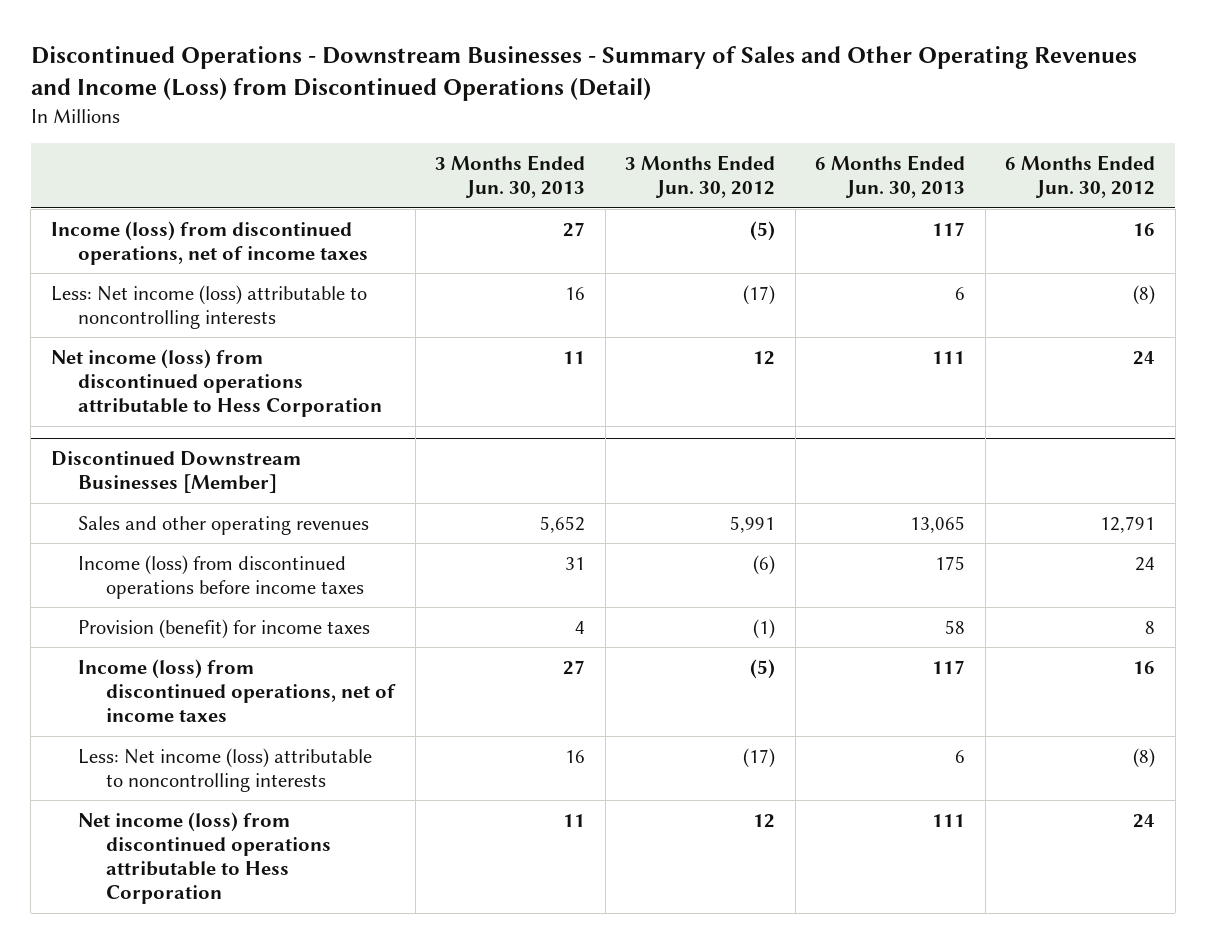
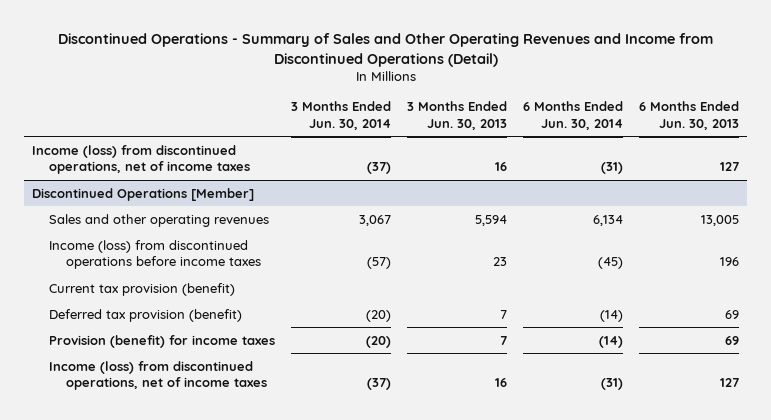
- Discontinued Operations - Downstream Businesses - Summary of Sales and Other Operating Revenues and Income (Loss) from Discontinued Operations (Detail)
+ Discontinued Operations - Summary of Sales and Other Operating Revenues and Income from Discontinued Operations (Detail)
- | 3 Months Ended Jun. 30, 2013 | 3 Months Ended Jun. 30, 2012 | 6 Months Ended Jun. 30, 2013 | 6 Months Ended Jun. 30, 2012
+ | 3 Months Ended Jun. 30, 2014 | 3 Months Ended Jun. 30, 2013 | 6 Months Ended Jun. 30, 2014 | 6 Months Ended Jun. 30, 2013
- Income (loss) from discontinued operations, net of income taxes | 27 | (5) | 117 | 16
- Less: Net income (loss) attributable to noncontrolling interests | 16 | (17) | 6 | (8)
- Net income (loss) from discontinued operations attributable to Hess Corporation | 11 | 12 | 111 | 24
- Discontinued Downstream Businesses [Member]
- Sales and other operating revenues | 5,652 | 5,991 | 13,065 | 12,791
- Income (loss) from discontinued operations before income taxes | 31 | (6) | 175 | 24
- Provision (benefit) for income taxes | 4 | (1) | 58 | 8
- Income (loss) from discontinued operations, net of income taxes | 27 | (5) | 117 | 16
- Less: Net income (loss) attributable to noncontrolling interests | 16 | (17) | 6 | (8)
- Net income (loss) from discontinued operations attributable to Hess Corporation | 11 | 12 | 111 | 24
+ Income (loss) from discontinued operations, net of income taxes | (37) | 16 | (31) | 127
+ Discontinued Operations [Member]
+ Sales and other operating revenues | 3,067 | 5,594 | 6,134 | 13,005
+ Income (loss) from discontinued operations before income taxes | (57) | 23 | (45) | 196
+ Current tax provision (benefit)
+ Deferred tax provision (benefit) | (20) | 7 | (14) | 69
+ Provision (benefit) for income taxes | (20) | 7 | (14) | 69
+ Income (loss) from discontinued operations, net of income taxes | (37) | 16 | (31) | 127

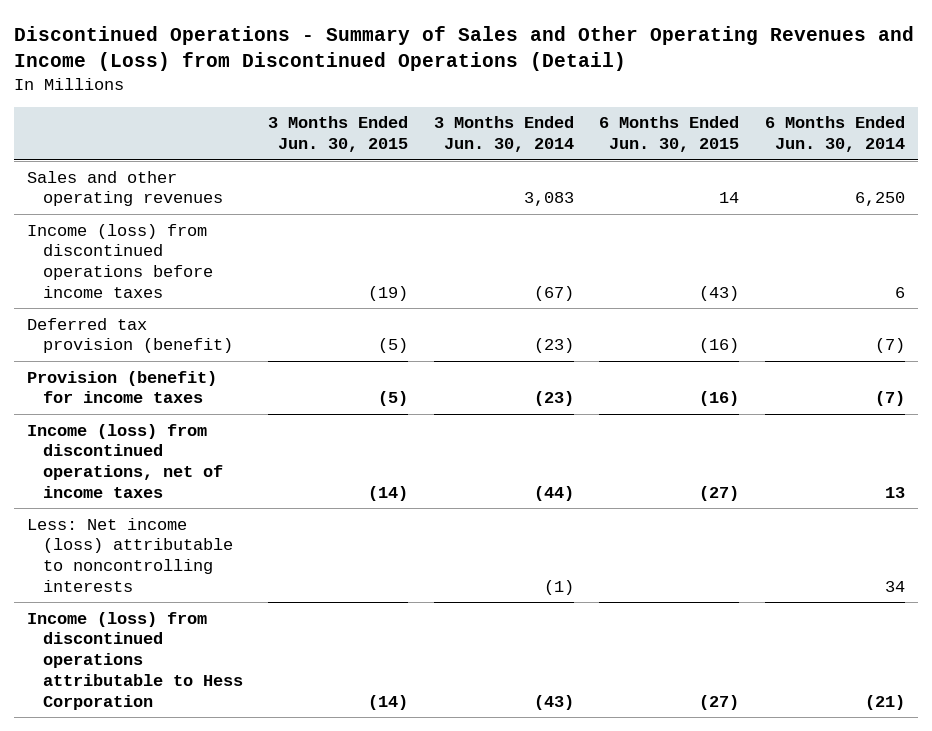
- Discontinued Operations - Summary of Sales and Other Operating Revenues and Income from Discontinued Operations (Detail)
+ Discontinued Operations - Summary of Sales and Other Operating Revenues and Income (Loss) from Discontinued Operations (Detail)
- | 3 Months Ended Jun. 30, 2014 | 3 Months Ended Jun. 30, 2013 | 6 Months Ended Jun. 30, 2014 | 6 Months Ended Jun. 30, 2013
+ | 3 Months Ended Jun. 30, 2015 | 3 Months Ended Jun. 30, 2014 | 6 Months Ended Jun. 30, 2015 | 6 Months Ended Jun. 30, 2014
- Income (loss) from discontinued operations, net of income taxes | (37) | 16 | (31) | 127
- Discontinued Operations [Member]
- Sales and other operating revenues | 3,067 | 5,594 | 6,134 | 13,005
- Income (loss) from discontinued operations before income taxes | (57) | 23 | (45) | 196
- Current tax provision (benefit)
- Deferred tax provision (benefit) | (20) | 7 | (14) | 69
- Provision (benefit) for income taxes | (20) | 7 | (14) | 69
- Income (loss) from discontinued operations, net of income taxes | (37) | 16 | (31) | 127
+ Sales and other operating revenues | | 3,083 | 14 | 6,250
+ Income (loss) from discontinued operations before income taxes | (19) | (67) | (43) | 6
+ Deferred tax provision (benefit) | (5) | (23) | (16) | (7)
+ Provision (benefit) for income taxes | (5) | (23) | (16) | (7)
+ Income (loss) from discontinued operations, net of income taxes | (14) | (44) | (27) | 13
+ Less: Net income (loss) attributable to noncontrolling interests | | (1) | | 34
+ Income (loss) from discontinued operations attributable to Hess Corporation | (14) | (43) | (27) | (21)

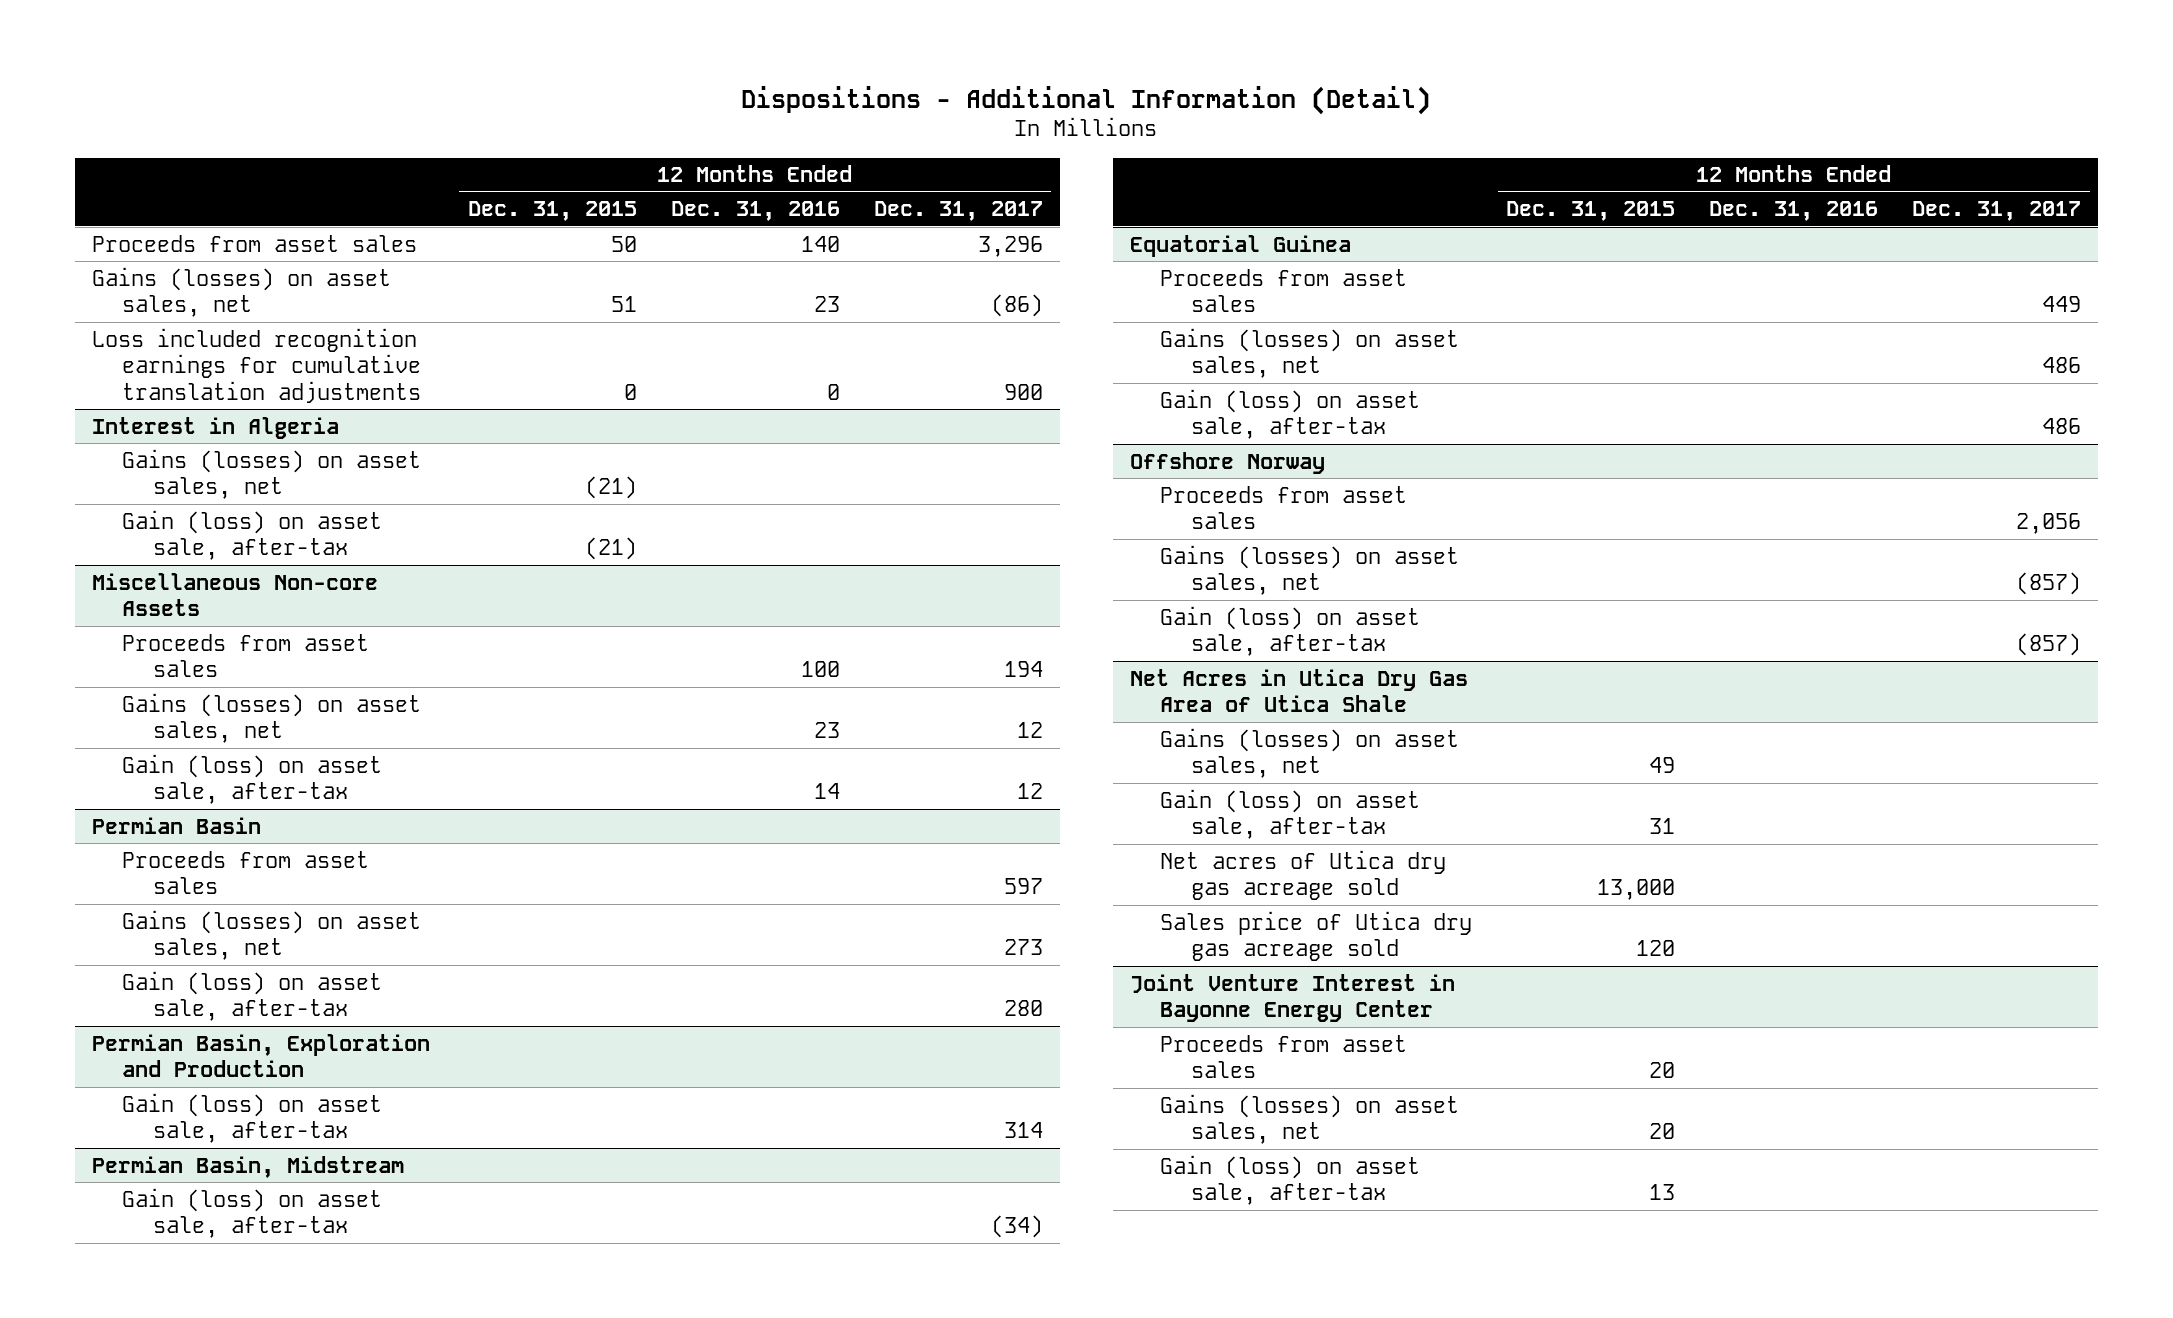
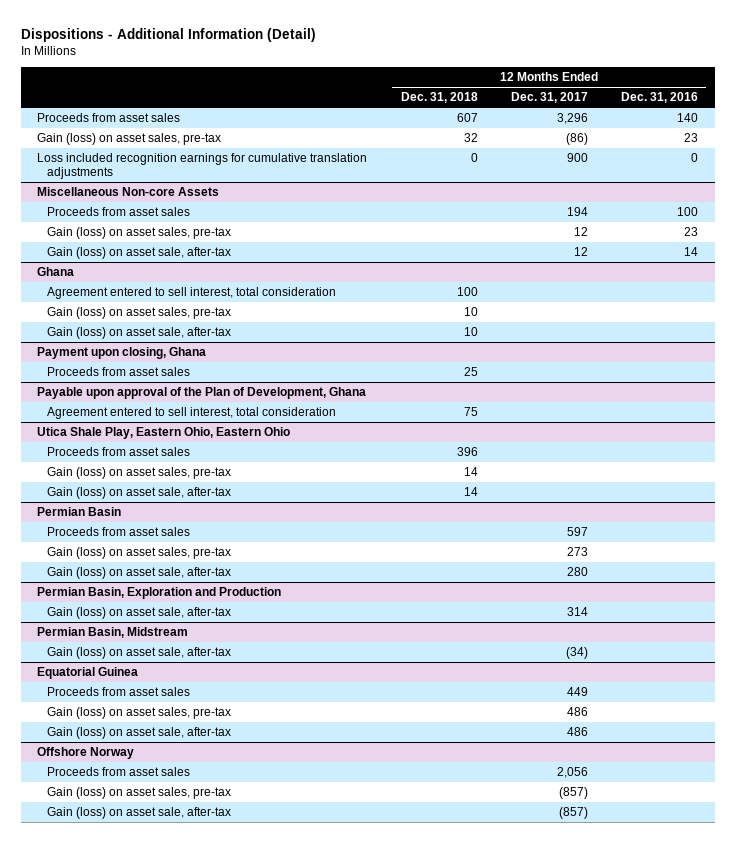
- | 12 Months Ended Dec. 31, 2015 | 12 Months Ended Dec. 31, 2016 | 12 Months Ended Dec. 31, 2017
+ | 12 Months Ended Dec. 31, 2018 | 12 Months Ended Dec. 31, 2017 | 12 Months Ended Dec. 31, 2016
- Gains (losses) on asset sales, net | 51 | 23 | (86)
+ Gain (loss) on asset sales, pre-tax | 32 | (86) | 23
- Interest in Algeria
- Gains (losses) on asset sales, net | (21) | |
- Gain (loss) on asset sale, after-tax | (21) | |
@ Miscellaneous Non-core Assets
- Gains (losses) on asset sales, net | | 23 | 12
+ Gain (loss) on asset sales, pre-tax | | 12 | 23
+ Ghana
+ Agreement entered to sell interest, total consideration | 100 | |
+ Gain (loss) on asset sales, pre-tax | 10 | |
+ Gain (loss) on asset sale, after-tax | 10 | |
+ Payment upon closing, Ghana
+ Proceeds from asset sales | 25 | |
+ Payable upon approval of the Plan of Development, Ghana
+ Agreement entered to sell interest, total consideration | 75 | |
+ Utica Shale Play, Eastern Ohio, Eastern Ohio
+ Proceeds from asset sales | 396 | |
+ Gain (loss) on asset sales, pre-tax | 14 | |
+ Gain (loss) on asset sale, after-tax | 14 | |
@ Permian Basin
- Gains (losses) on asset sales, net | | | 273
+ Gain (loss) on asset sales, pre-tax | | 273 |
@ Equatorial Guinea
- Gains (losses) on asset sales, net | | | 486
+ Gain (loss) on asset sales, pre-tax | | 486 |
@ Offshore Norway
- Gains (losses) on asset sales, net | | | (857)
+ Gain (loss) on asset sales, pre-tax | | (857) |
- Net Acres in Utica Dry Gas Area of Utica Shale
- Gains (losses) on asset sales, net | 49 | |
- Gain (loss) on asset sale, after-tax | 31 | |
- Net acres of Utica dry gas acreage sold | 13,000 | |
- Sales price of Utica dry gas acreage sold | 120 | |
- Joint Venture Interest in Bayonne Energy Center
- Proceeds from asset sales | 20 | |
- Gains (losses) on asset sales, net | 20 | |
- Gain (loss) on asset sale, after-tax | 13 | |

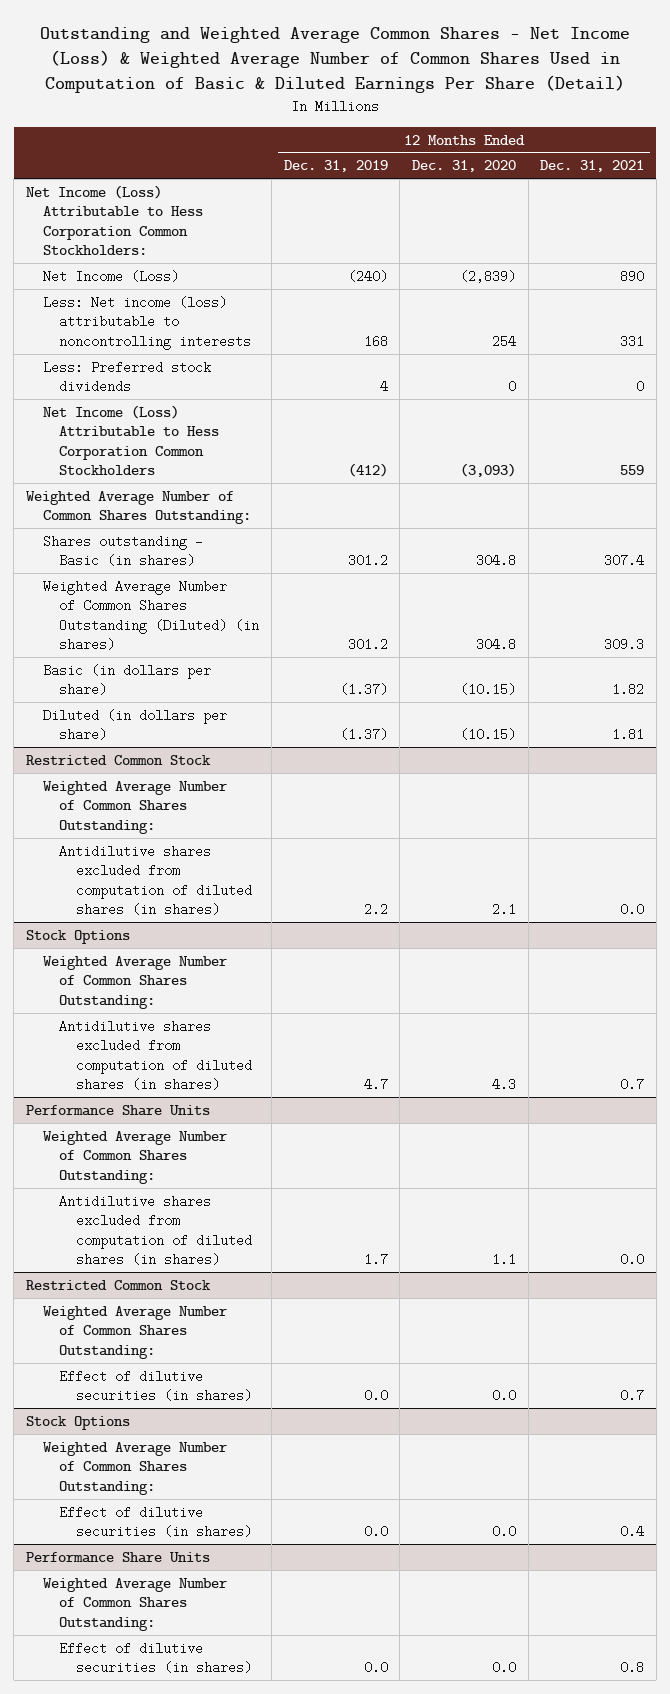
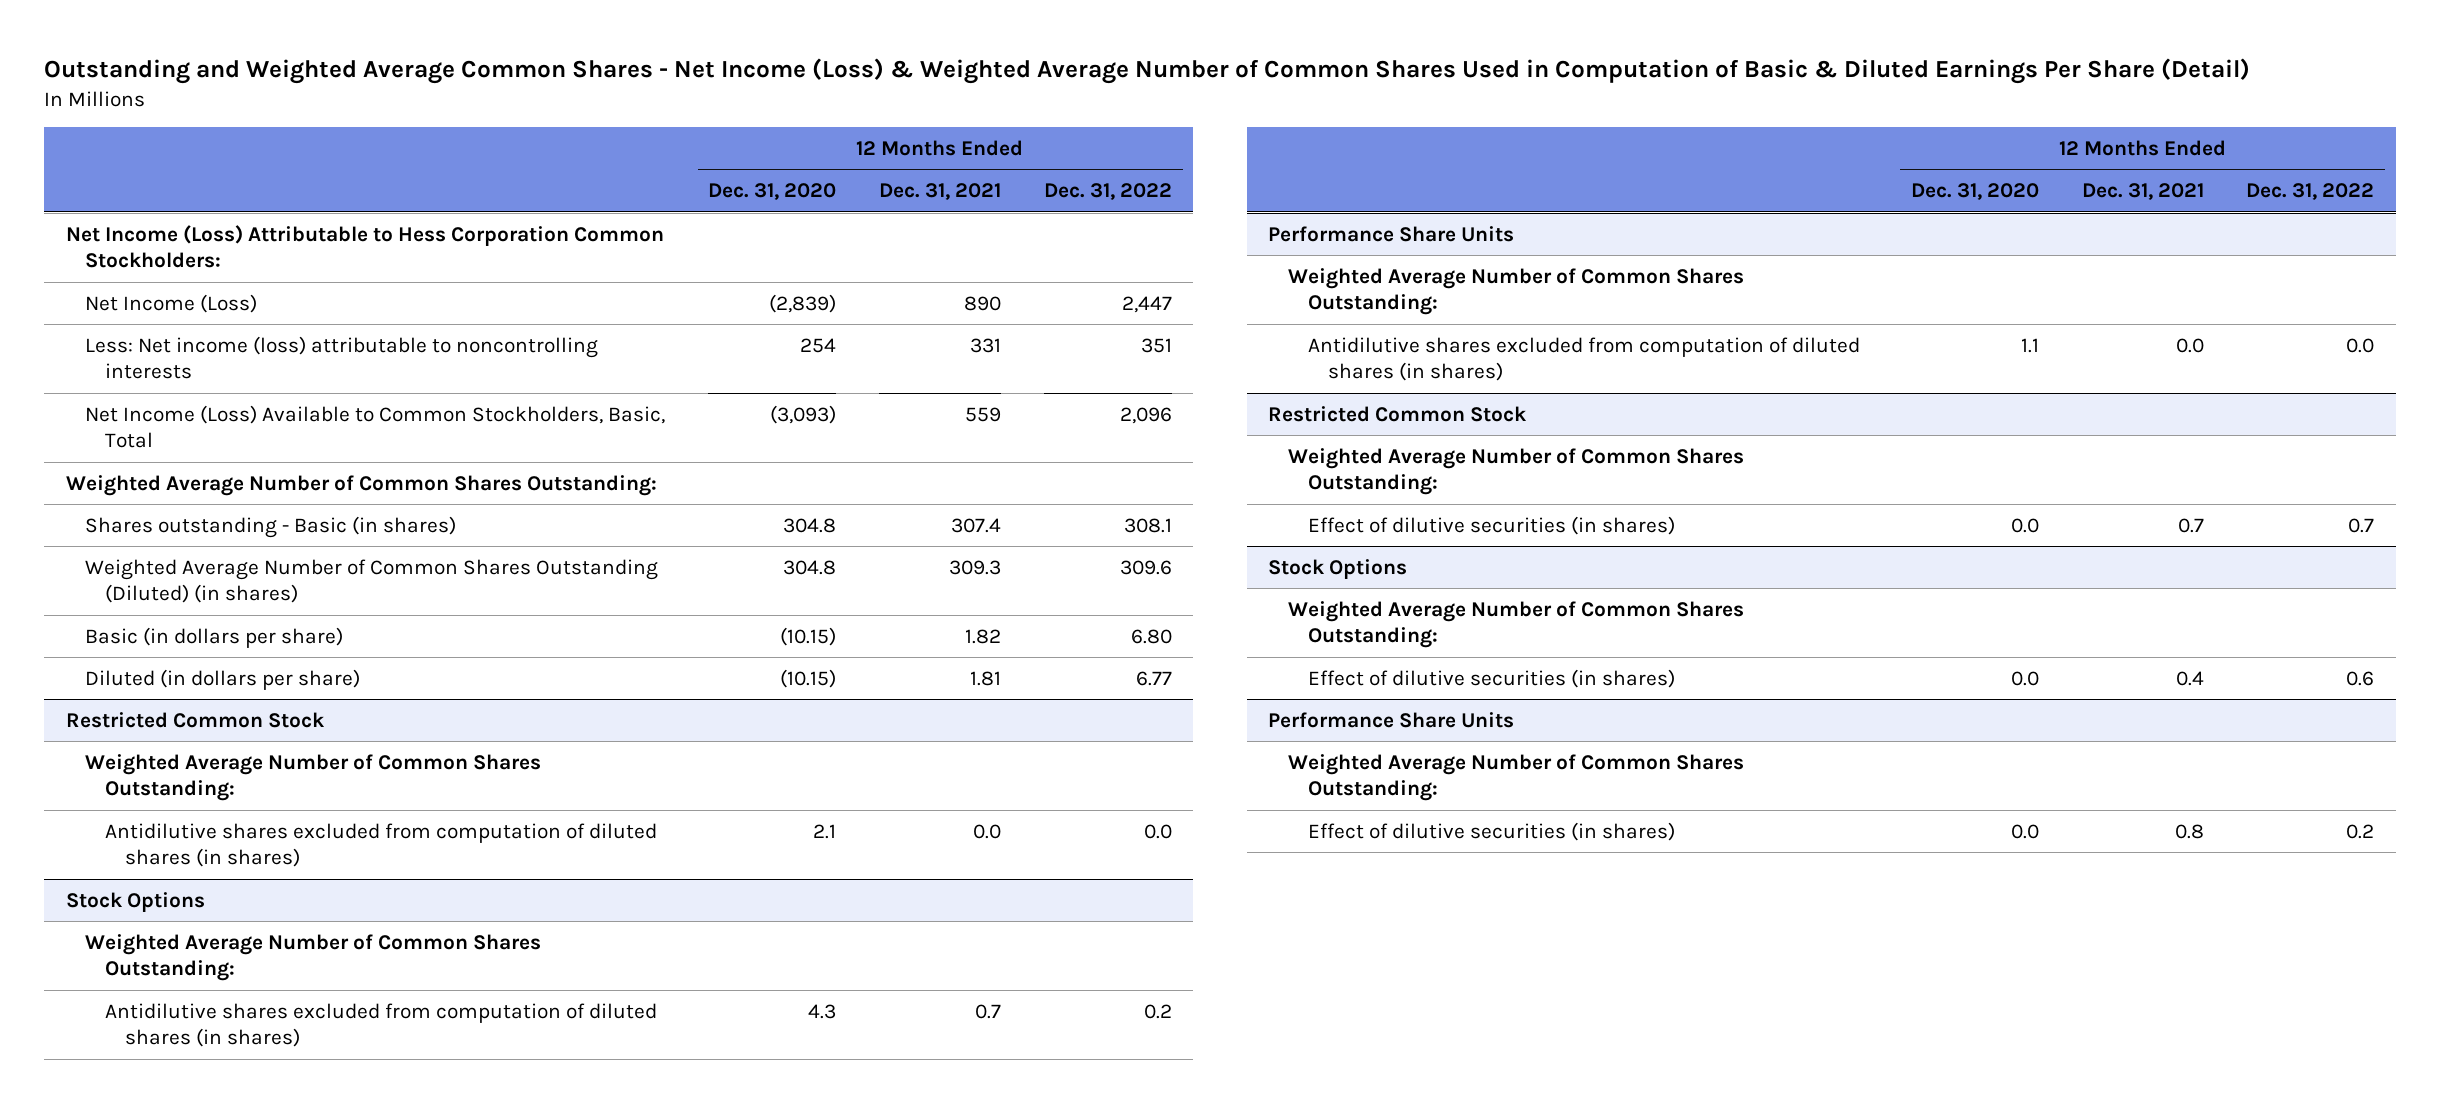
- | 12 Months Ended Dec. 31, 2019 | 12 Months Ended Dec. 31, 2020 | 12 Months Ended Dec. 31, 2021
+ | 12 Months Ended Dec. 31, 2020 | 12 Months Ended Dec. 31, 2021 | 12 Months Ended Dec. 31, 2022
- Less: Preferred stock dividends | 4 | 0 | 0
- Net Income (Loss) Attributable to Hess Corporation Common Stockholders | (412) | (3,093) | 559
+ Net Income (Loss) Available to Common Stockholders, Basic, Total | (3,093) | 559 | 2,096

